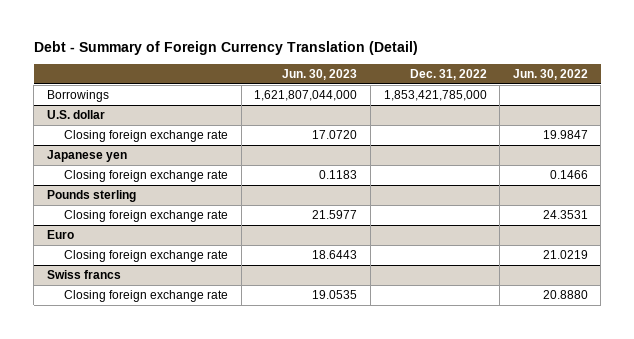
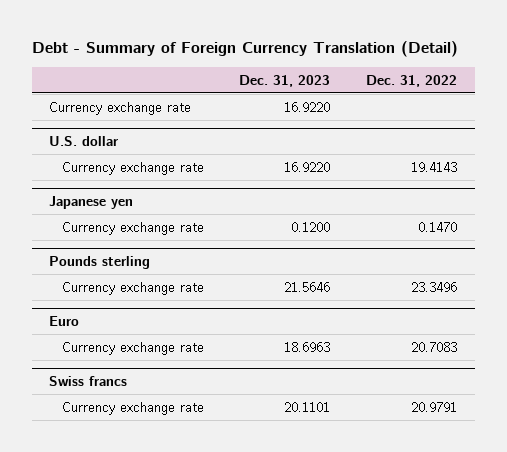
- | Jun. 30, 2023 | Dec. 31, 2022 | Jun. 30, 2022
+ | Dec. 31, 2023 | Dec. 31, 2022
- Borrowings | 1,621,807,044,000 | 1,853,421,785,000 |
+ Currency exchange rate | 16.9220 |
@ U.S. dollar
- Closing foreign exchange rate | 17.0720 | | 19.9847
+ Currency exchange rate | 16.9220 | 19.4143
@ Japanese yen
- Closing foreign exchange rate | 0.1183 | | 0.1466
+ Currency exchange rate | 0.1200 | 0.1470
@ Pounds sterling
- Closing foreign exchange rate | 21.5977 | | 24.3531
+ Currency exchange rate | 21.5646 | 23.3496
@ Euro
- Closing foreign exchange rate | 18.6443 | | 21.0219
+ Currency exchange rate | 18.6963 | 20.7083
@ Swiss francs
- Closing foreign exchange rate | 19.0535 | | 20.8880
+ Currency exchange rate | 20.1101 | 20.9791

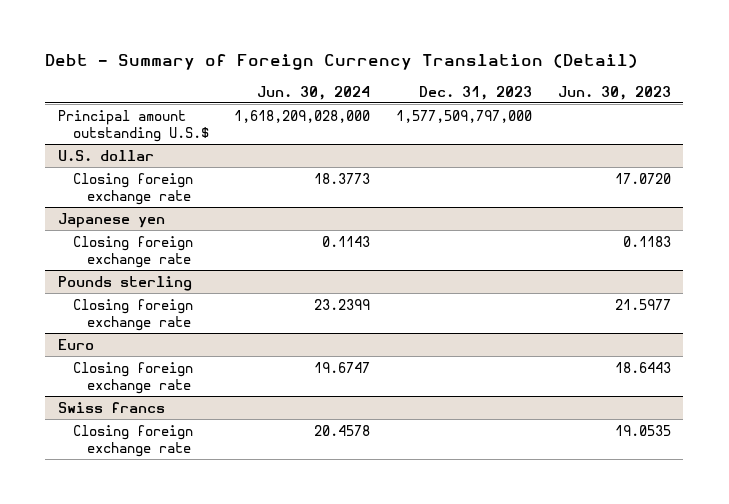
- | Dec. 31, 2023 | Dec. 31, 2022
+ | Jun. 30, 2024 | Dec. 31, 2023 | Jun. 30, 2023
- Currency exchange rate | 16.9220 |
+ Principal amount outstanding U.S.$ | 1,618,209,028,000 | 1,577,509,797,000 |
@ U.S. dollar
- Currency exchange rate | 16.9220 | 19.4143
+ Closing foreign exchange rate | 18.3773 | | 17.0720
@ Japanese yen
- Currency exchange rate | 0.1200 | 0.1470
+ Closing foreign exchange rate | 0.1143 | | 0.1183
@ Pounds sterling
- Currency exchange rate | 21.5646 | 23.3496
+ Closing foreign exchange rate | 23.2399 | | 21.5977
@ Euro
- Currency exchange rate | 18.6963 | 20.7083
+ Closing foreign exchange rate | 19.6747 | | 18.6443
@ Swiss francs
- Currency exchange rate | 20.1101 | 20.9791
+ Closing foreign exchange rate | 20.4578 | | 19.0535

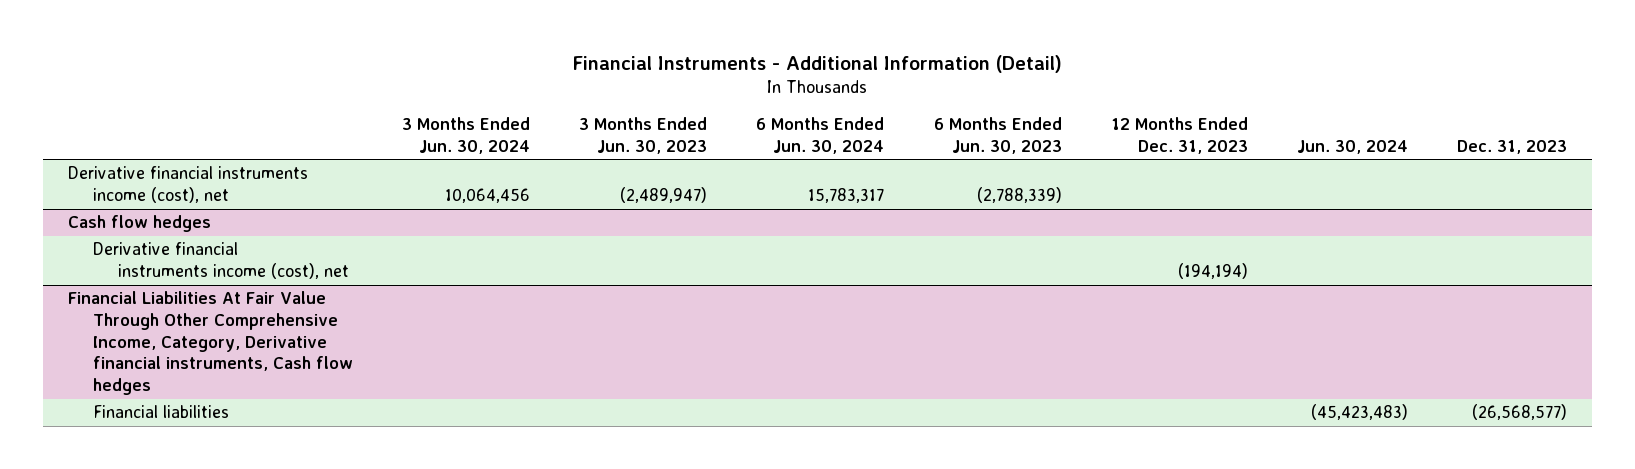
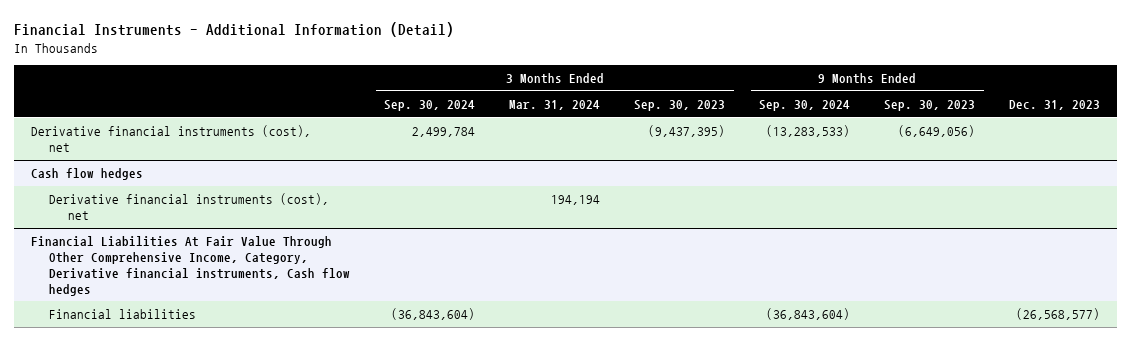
- | 3 Months Ended Jun. 30, 2024 | 3 Months Ended Jun. 30, 2023 | 6 Months Ended Jun. 30, 2024 | 6 Months Ended Jun. 30, 2023 | 12 Months Ended Dec. 31, 2023 | Jun. 30, 2024 | Dec. 31, 2023
+ | 3 Months Ended Sep. 30, 2024 | 3 Months Ended Mar. 31, 2024 | 3 Months Ended Sep. 30, 2023 | 9 Months Ended Sep. 30, 2024 | 9 Months Ended Sep. 30, 2023 | Dec. 31, 2023
- Derivative financial instruments income (cost), net | 10,064,456 | (2,489,947) | 15,783,317 | (2,788,339) | | |
+ Derivative financial instruments (cost), net | 2,499,784 | | (9,437,395) | (13,283,533) | (6,649,056) |
@ Cash flow hedges
- Derivative financial instruments income (cost), net | | | | | (194,194) | |
+ Derivative financial instruments (cost), net | | 194,194 | | | |

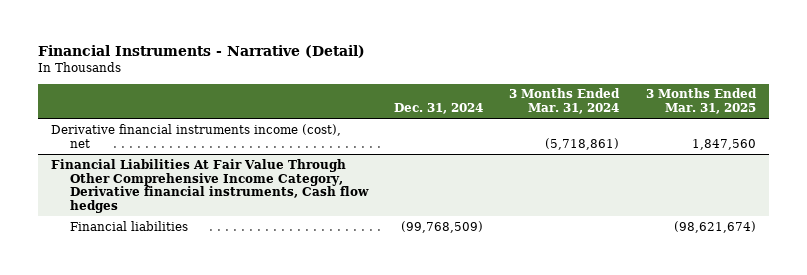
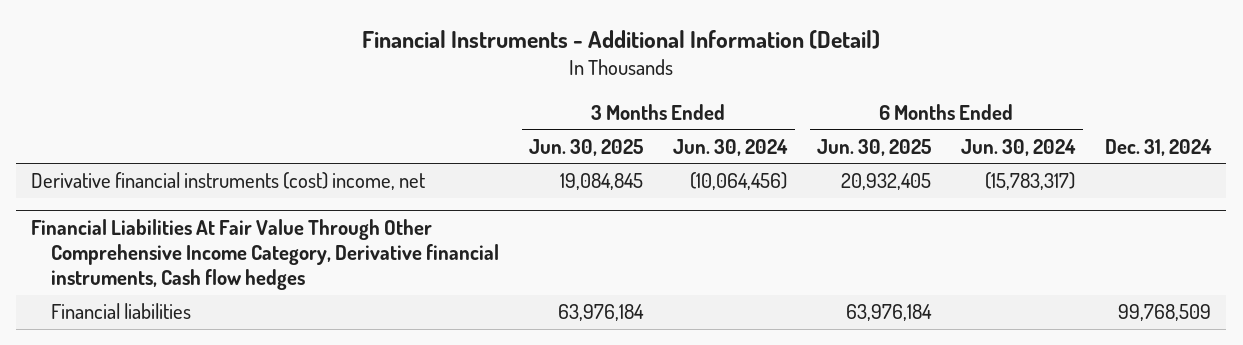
- Financial Instruments - Narrative (Detail)
+ Financial Instruments - Additional Information (Detail)
- | Dec. 31, 2024 | 3 Months Ended Mar. 31, 2024 | 3 Months Ended Mar. 31, 2025
+ | 3 Months Ended Jun. 30, 2025 | 3 Months Ended Jun. 30, 2024 | 6 Months Ended Jun. 30, 2025 | 6 Months Ended Jun. 30, 2024 | Dec. 31, 2024
- Derivative financial instruments income (cost), net | | (5,718,861) | 1,847,560
+ Derivative financial instruments (cost) income, net | 19,084,845 | (10,064,456) | 20,932,405 | (15,783,317) |
@ Financial Liabilities At Fair Value Through Other Comprehensive Income Category, Derivative financial instruments, Cash flow hedges
- Financial liabilities | (99,768,509) | | (98,621,674)
+ Financial liabilities | 63,976,184 | | 63,976,184 | | 99,768,509

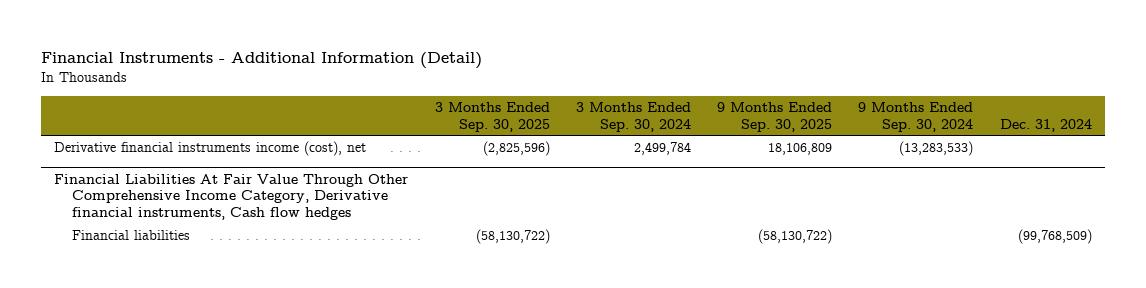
- | 3 Months Ended Jun. 30, 2025 | 3 Months Ended Jun. 30, 2024 | 6 Months Ended Jun. 30, 2025 | 6 Months Ended Jun. 30, 2024 | Dec. 31, 2024
+ | 3 Months Ended Sep. 30, 2025 | 3 Months Ended Sep. 30, 2024 | 9 Months Ended Sep. 30, 2025 | 9 Months Ended Sep. 30, 2024 | Dec. 31, 2024
- Derivative financial instruments (cost) income, net | 19,084,845 | (10,064,456) | 20,932,405 | (15,783,317) |
+ Derivative financial instruments income (cost), net | (2,825,596) | 2,499,784 | 18,106,809 | (13,283,533) |
@ Financial Liabilities At Fair Value Through Other Comprehensive Income Category, Derivative financial instruments, Cash flow hedges
- Financial liabilities | 63,976,184 | | 63,976,184 | | 99,768,509
+ Financial liabilities | (58,130,722) | | (58,130,722) | | (99,768,509)

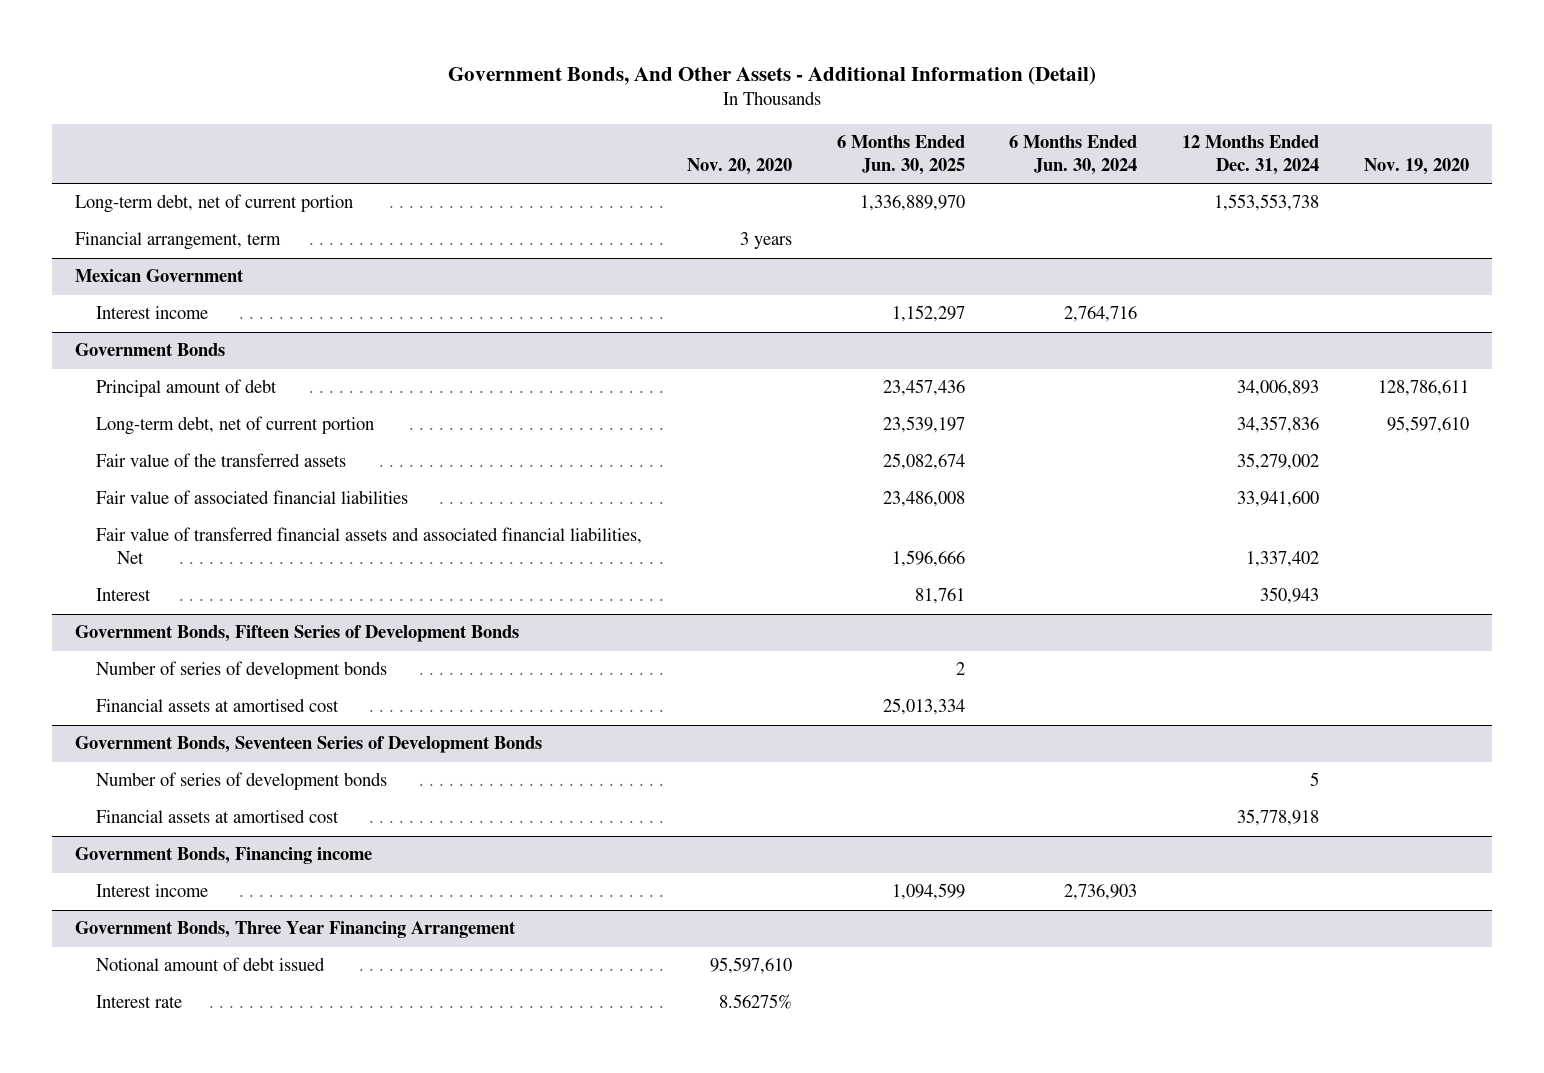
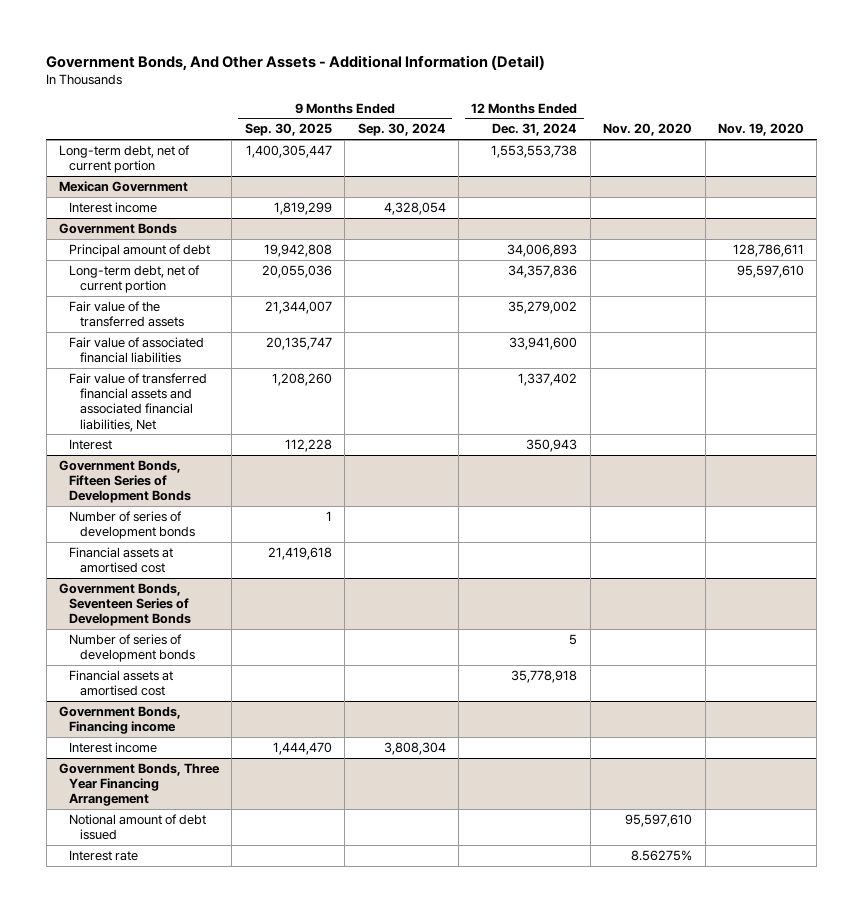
- | Nov. 20, 2020 | 6 Months Ended Jun. 30, 2025 | 6 Months Ended Jun. 30, 2024 | 12 Months Ended Dec. 31, 2024 | Nov. 19, 2020
+ | 9 Months Ended Sep. 30, 2025 | 9 Months Ended Sep. 30, 2024 | 12 Months Ended Dec. 31, 2024 | Nov. 20, 2020 | Nov. 19, 2020
- Financial arrangement, term | 3 years | | | |

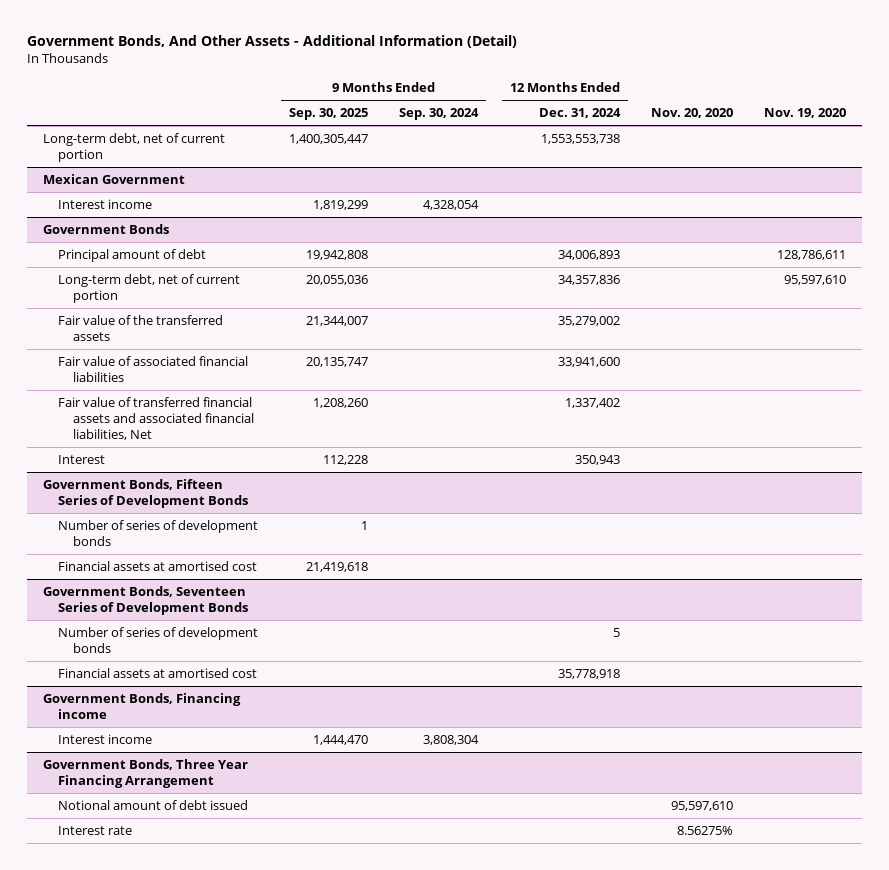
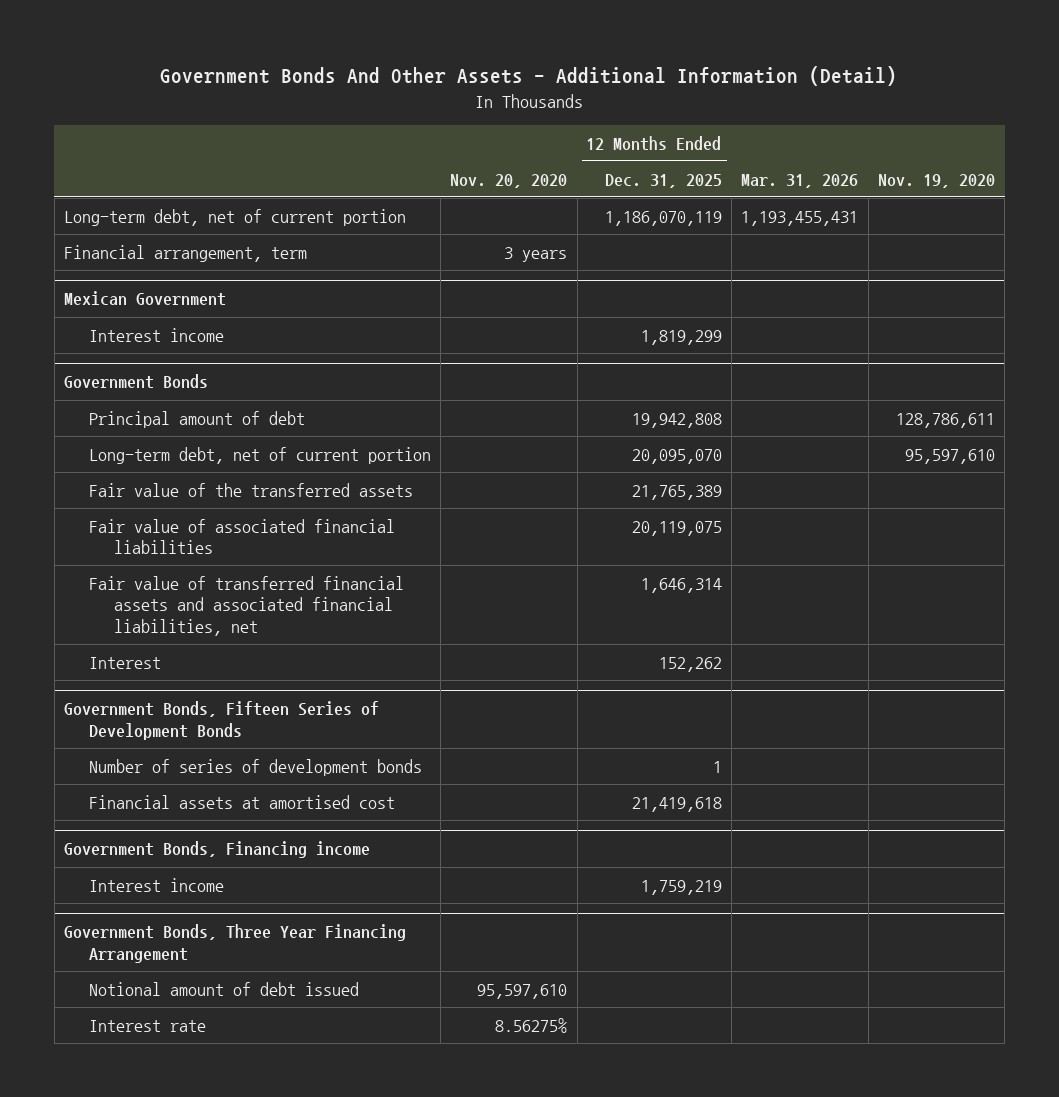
- Government Bonds, And Other Assets - Additional Information (Detail)
+ Government Bonds And Other Assets - Additional Information (Detail)
- | 9 Months Ended Sep. 30, 2025 | 9 Months Ended Sep. 30, 2024 | 12 Months Ended Dec. 31, 2024 | Nov. 20, 2020 | Nov. 19, 2020
+ | Nov. 20, 2020 | 12 Months Ended Dec. 31, 2025 | Mar. 31, 2026 | Nov. 19, 2020
+ Financial arrangement, term | 3 years | | |
@ Government Bonds
- Fair value of transferred financial assets and associated financial liabilities, Net | 1,208,260 | | 1,337,402 | |
+ Fair value of transferred financial assets and associated financial liabilities, net | | 1,646,314 | |
- Government Bonds, Seventeen Series of Development Bonds
- Number of series of development bonds | | | 5 | |
- Financial assets at amortised cost | | | 35,778,918 | |

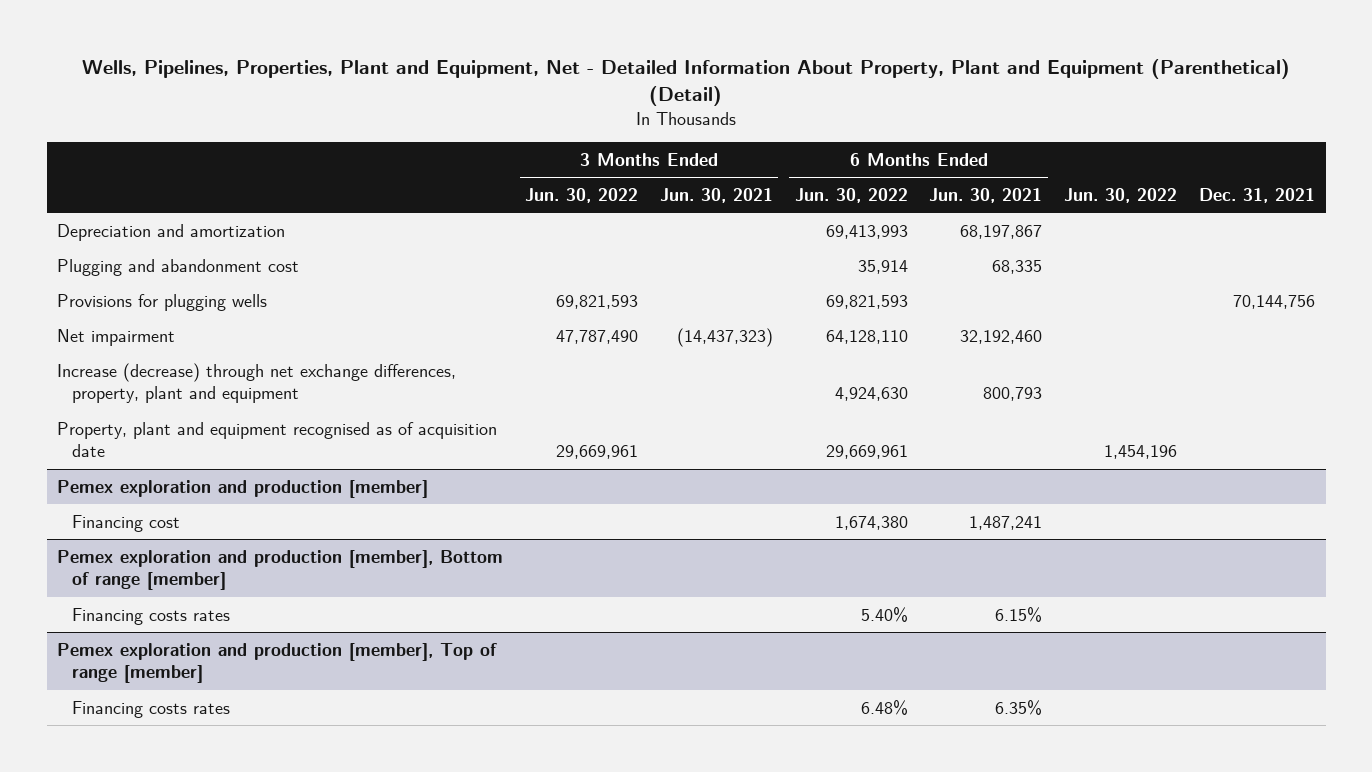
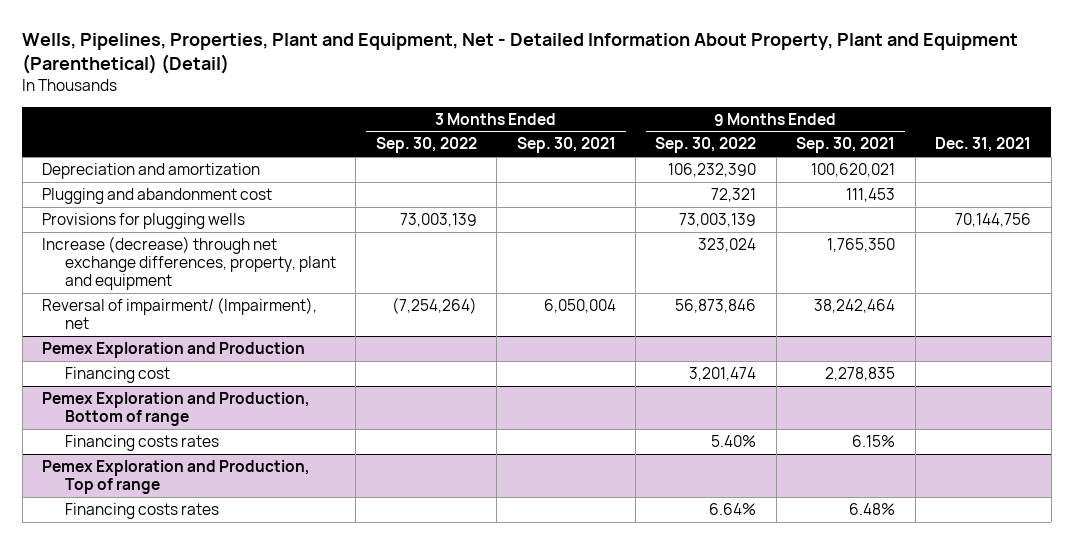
- | 3 Months Ended Jun. 30, 2022 | 3 Months Ended Jun. 30, 2021 | 6 Months Ended Jun. 30, 2022 | 6 Months Ended Jun. 30, 2021 | Jun. 30, 2022 | Dec. 31, 2021
+ | 3 Months Ended Sep. 30, 2022 | 3 Months Ended Sep. 30, 2021 | 9 Months Ended Sep. 30, 2022 | 9 Months Ended Sep. 30, 2021 | Dec. 31, 2021
- Net impairment | 47,787,490 | (14,437,323) | 64,128,110 | 32,192,460 | |
- Property, plant and equipment recognised as of acquisition date | 29,669,961 | | 29,669,961 | | 1,454,196 |
- Pemex exploration and production [member]
+ Reversal of impairment/ (Impairment), net | (7,254,264) | 6,050,004 | 56,873,846 | 38,242,464 |
+ Pemex Exploration and Production
- Pemex exploration and production [member], Bottom of range [member]
+ Pemex Exploration and Production, Bottom of range
- Pemex exploration and production [member], Top of range [member]
+ Pemex Exploration and Production, Top of range

